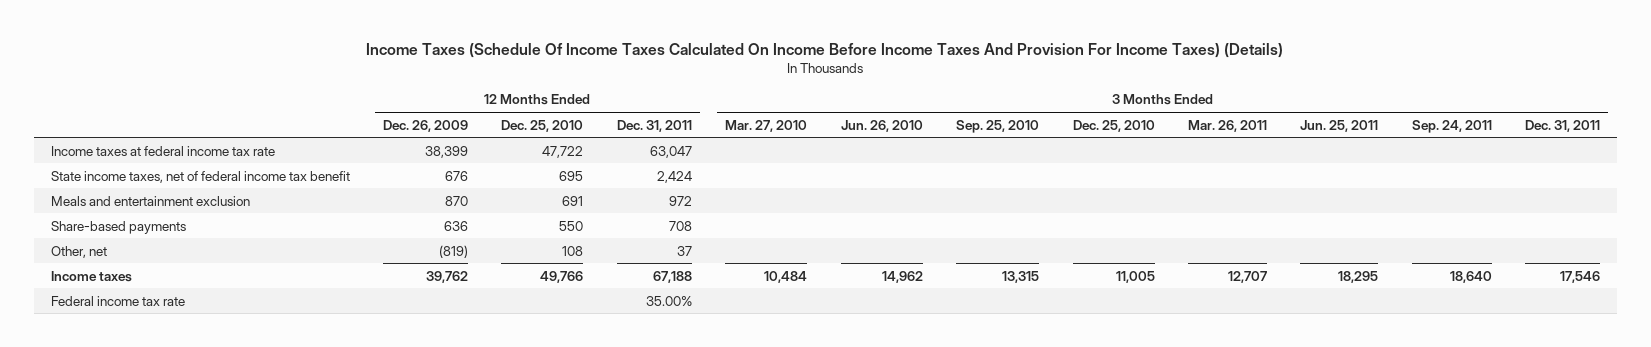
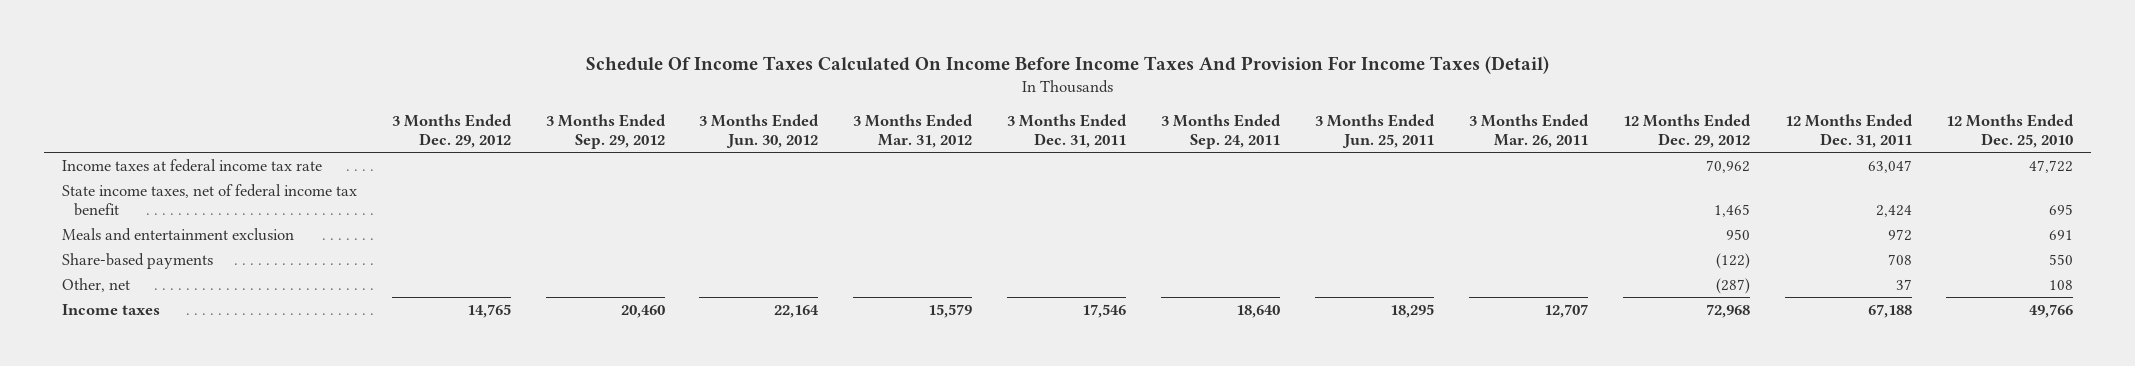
- Income Taxes (Schedule Of Income Taxes Calculated On Income Before Income Taxes And Provision For Income Taxes) (Details)
+ Schedule Of Income Taxes Calculated On Income Before Income Taxes And Provision For Income Taxes (Detail)
- | 12 Months Ended Dec. 26, 2009 | 12 Months Ended Dec. 25, 2010 | 12 Months Ended Dec. 31, 2011 | 3 Months Ended Mar. 27, 2010 | 3 Months Ended Jun. 26, 2010 | 3 Months Ended Sep. 25, 2010 | 3 Months Ended Dec. 25, 2010 | 3 Months Ended Mar. 26, 2011 | 3 Months Ended Jun. 25, 2011 | 3 Months Ended Sep. 24, 2011 | 3 Months Ended Dec. 31, 2011
+ | 3 Months Ended Dec. 29, 2012 | 3 Months Ended Sep. 29, 2012 | 3 Months Ended Jun. 30, 2012 | 3 Months Ended Mar. 31, 2012 | 3 Months Ended Dec. 31, 2011 | 3 Months Ended Sep. 24, 2011 | 3 Months Ended Jun. 25, 2011 | 3 Months Ended Mar. 26, 2011 | 12 Months Ended Dec. 29, 2012 | 12 Months Ended Dec. 31, 2011 | 12 Months Ended Dec. 25, 2010
- Federal income tax rate | | | 35.00% | | | | | | | |

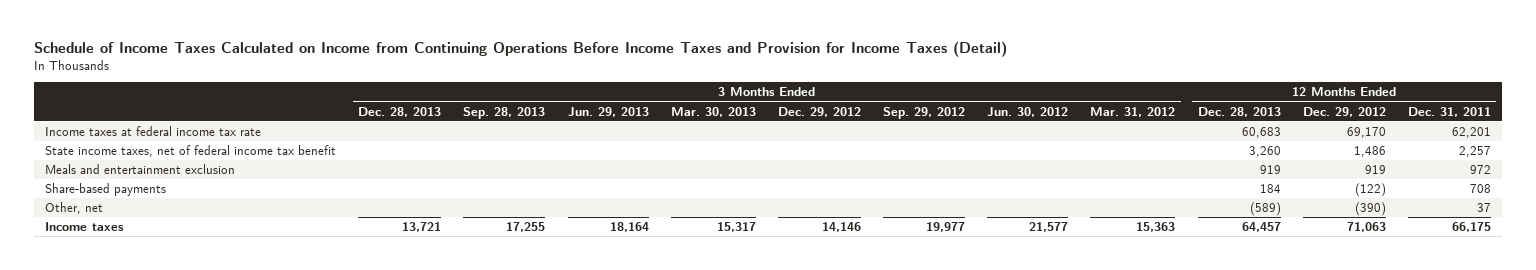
- Schedule Of Income Taxes Calculated On Income Before Income Taxes And Provision For Income Taxes (Detail)
+ Schedule of Income Taxes Calculated on Income from Continuing Operations Before Income Taxes and Provision for Income Taxes (Detail)
- | 3 Months Ended Dec. 29, 2012 | 3 Months Ended Sep. 29, 2012 | 3 Months Ended Jun. 30, 2012 | 3 Months Ended Mar. 31, 2012 | 3 Months Ended Dec. 31, 2011 | 3 Months Ended Sep. 24, 2011 | 3 Months Ended Jun. 25, 2011 | 3 Months Ended Mar. 26, 2011 | 12 Months Ended Dec. 29, 2012 | 12 Months Ended Dec. 31, 2011 | 12 Months Ended Dec. 25, 2010
+ | 3 Months Ended Dec. 28, 2013 | 3 Months Ended Sep. 28, 2013 | 3 Months Ended Jun. 29, 2013 | 3 Months Ended Mar. 30, 2013 | 3 Months Ended Dec. 29, 2012 | 3 Months Ended Sep. 29, 2012 | 3 Months Ended Jun. 30, 2012 | 3 Months Ended Mar. 31, 2012 | 12 Months Ended Dec. 28, 2013 | 12 Months Ended Dec. 29, 2012 | 12 Months Ended Dec. 31, 2011
- Income taxes at federal income tax rate | | | | | | | | | 70,962 | 63,047 | 47,722
- State income taxes, net of federal income tax benefit | | | | | | | | | 1,465 | 2,424 | 695
- Meals and entertainment exclusion | | | | | | | | | 950 | 972 | 691
+ Income taxes at federal income tax rate | | | | | | | | | 60,683 | 69,170 | 62,201
+ State income taxes, net of federal income tax benefit | | | | | | | | | 3,260 | 1,486 | 2,257
+ Meals and entertainment exclusion | | | | | | | | | 919 | 919 | 972
- Other, net | | | | | | | | | (287) | 37 | 108
- Income taxes | 14,765 | 20,460 | 22,164 | 15,579 | 17,546 | 18,640 | 18,295 | 12,707 | 72,968 | 67,188 | 49,766
+ Other, net | | | | | | | | | (589) | (390) | 37
+ Income taxes | 13,721 | 17,255 | 18,164 | 15,317 | 14,146 | 19,977 | 21,577 | 15,363 | 64,457 | 71,063 | 66,175

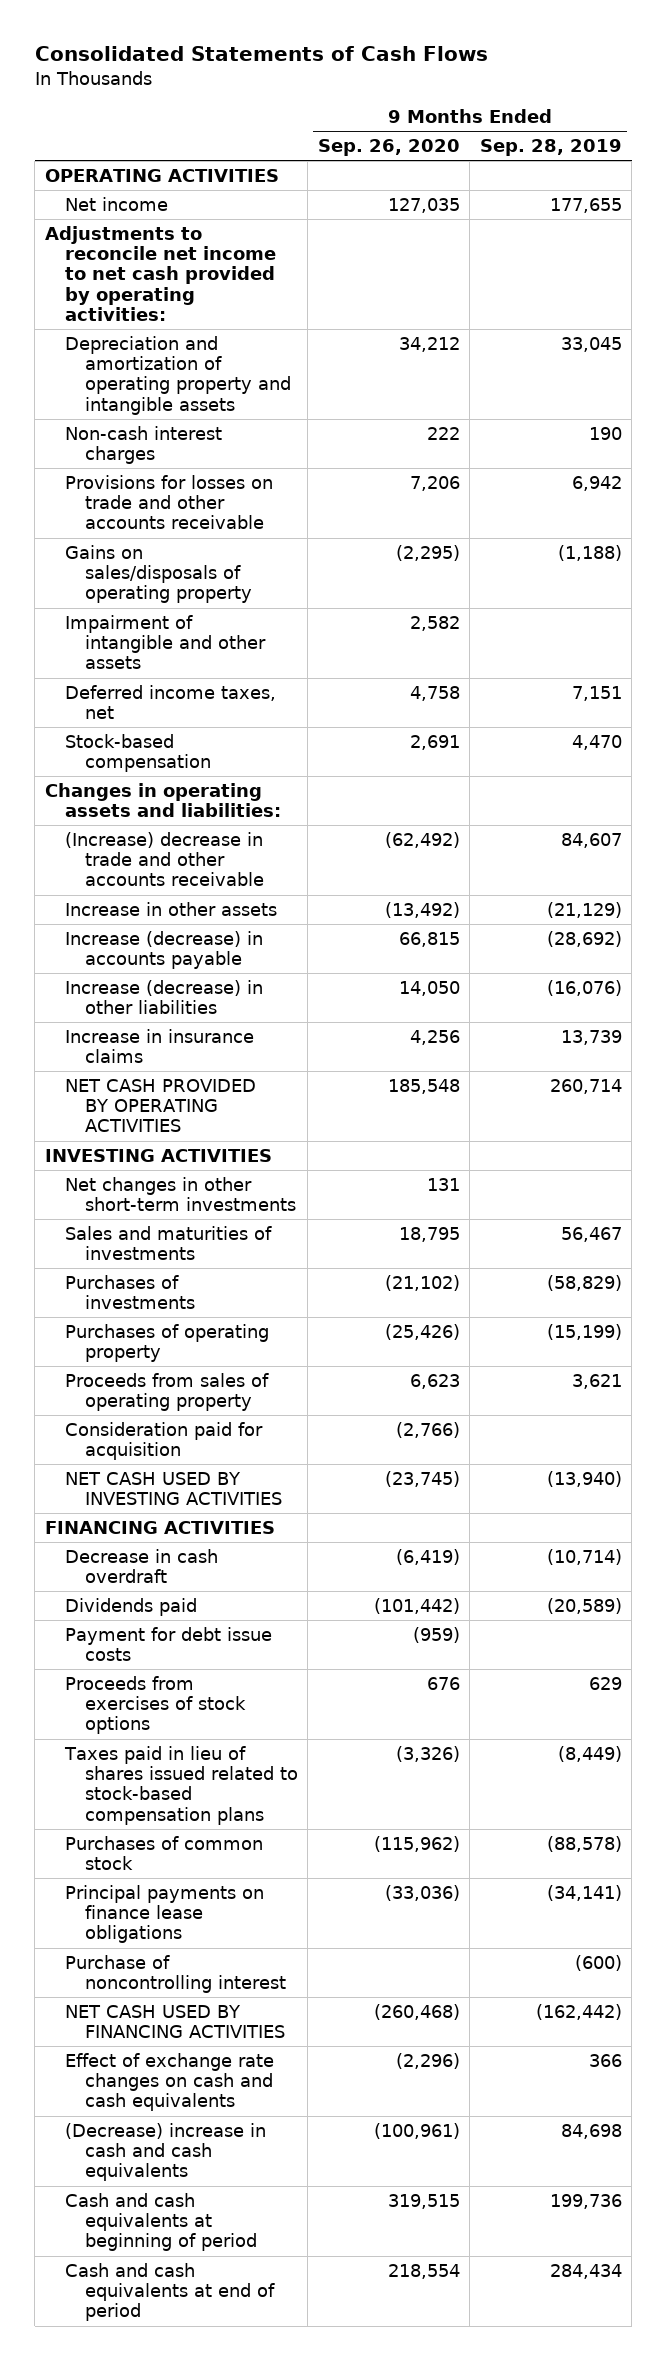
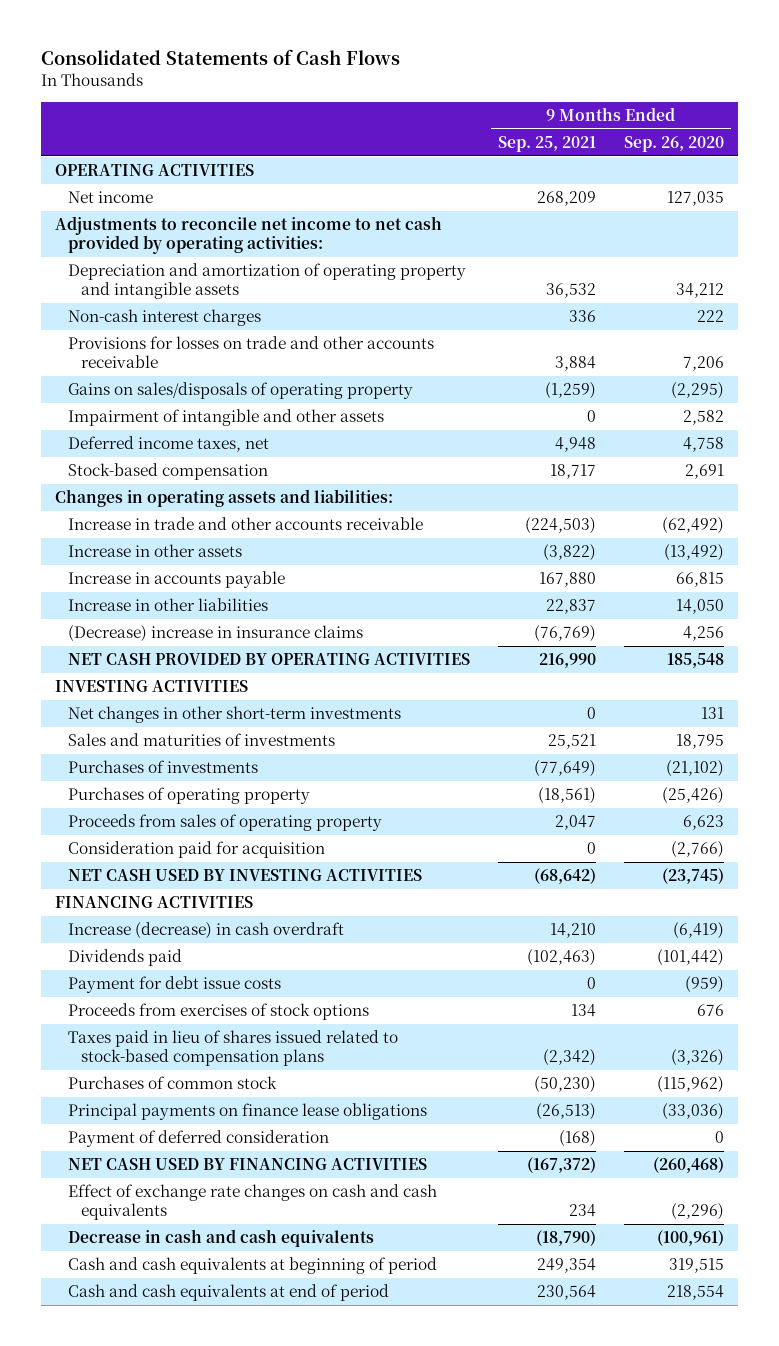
- | 9 Months Ended Sep. 26, 2020 | 9 Months Ended Sep. 28, 2019
+ | 9 Months Ended Sep. 25, 2021 | 9 Months Ended Sep. 26, 2020
- (Increase) decrease in trade and other accounts receivable | (62,492) | 84,607
+ Increase in trade and other accounts receivable | (224,503) | (62,492)
- Increase (decrease) in accounts payable | 66,815 | (28,692)
- Increase (decrease) in other liabilities | 14,050 | (16,076)
- Increase in insurance claims | 4,256 | 13,739
+ Increase in accounts payable | 167,880 | 66,815
+ Increase in other liabilities | 22,837 | 14,050
+ (Decrease) increase in insurance claims | (76,769) | 4,256
- Decrease in cash overdraft | (6,419) | (10,714)
+ Increase (decrease) in cash overdraft | 14,210 | (6,419)
- Purchase of noncontrolling interest | | (600)
+ Payment of deferred consideration | (168) | 0
- (Decrease) increase in cash and cash equivalents | (100,961) | 84,698
+ Decrease in cash and cash equivalents | (18,790) | (100,961)

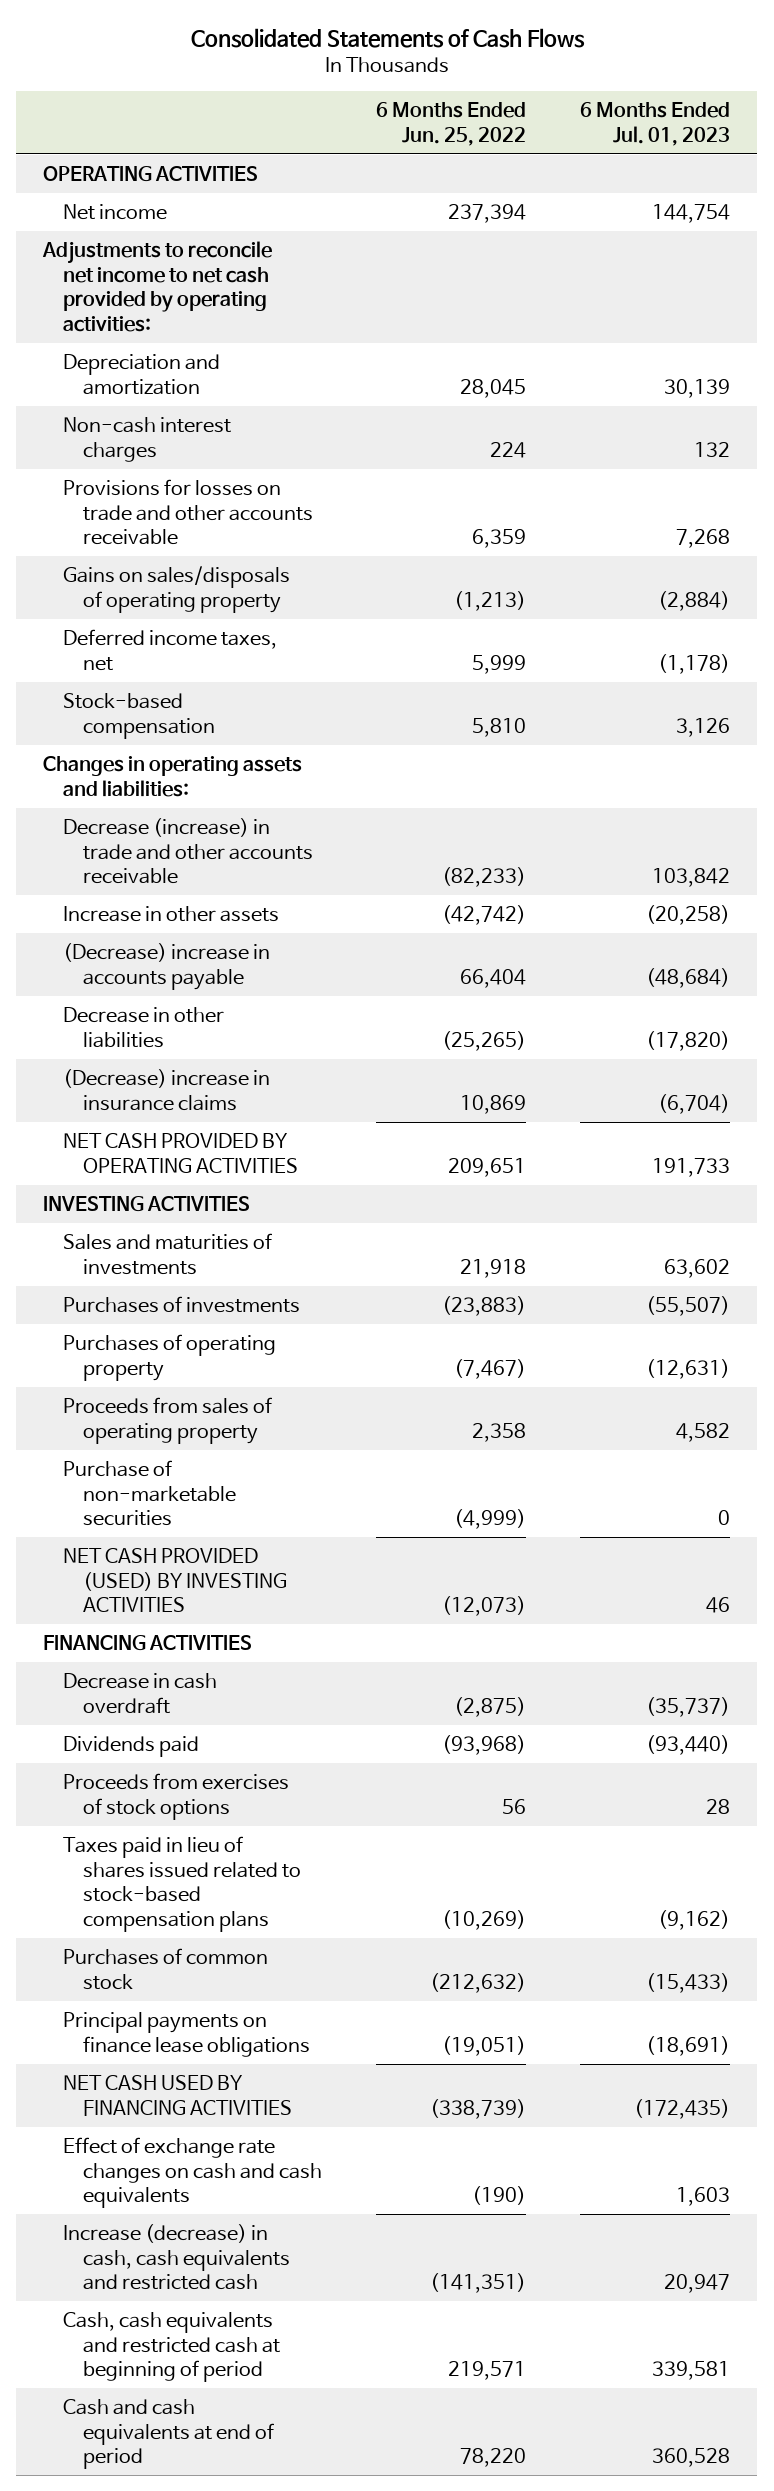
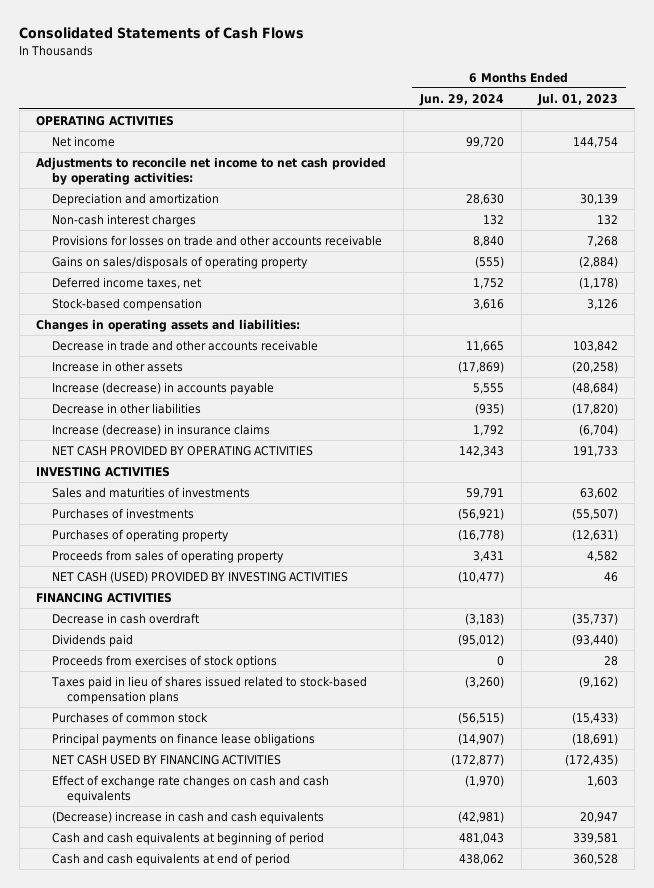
- | 6 Months Ended Jun. 25, 2022 | 6 Months Ended Jul. 01, 2023
+ | 6 Months Ended Jun. 29, 2024 | 6 Months Ended Jul. 01, 2023
- Decrease (increase) in trade and other accounts receivable | (82,233) | 103,842
+ Decrease in trade and other accounts receivable | 11,665 | 103,842
- (Decrease) increase in accounts payable | 66,404 | (48,684)
+ Increase (decrease) in accounts payable | 5,555 | (48,684)
- (Decrease) increase in insurance claims | 10,869 | (6,704)
+ Increase (decrease) in insurance claims | 1,792 | (6,704)
- Purchase of non-marketable securities | (4,999) | 0
- NET CASH PROVIDED (USED) BY INVESTING ACTIVITIES | (12,073) | 46
+ NET CASH (USED) PROVIDED BY INVESTING ACTIVITIES | (10,477) | 46
- Increase (decrease) in cash, cash equivalents and restricted cash | (141,351) | 20,947
- Cash, cash equivalents and restricted cash at beginning of period | 219,571 | 339,581
+ (Decrease) increase in cash and cash equivalents | (42,981) | 20,947
+ Cash and cash equivalents at beginning of period | 481,043 | 339,581

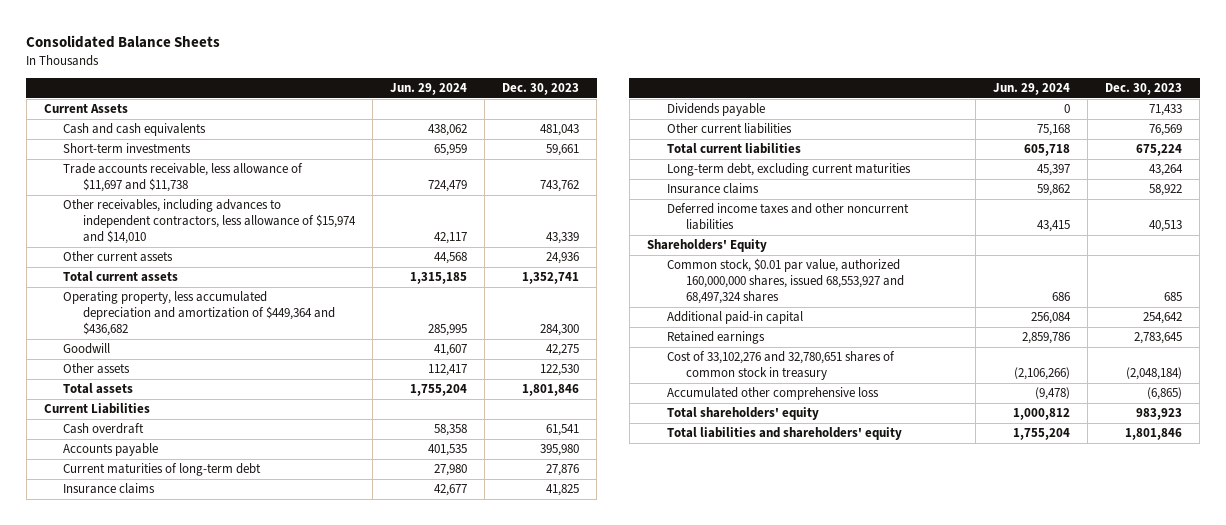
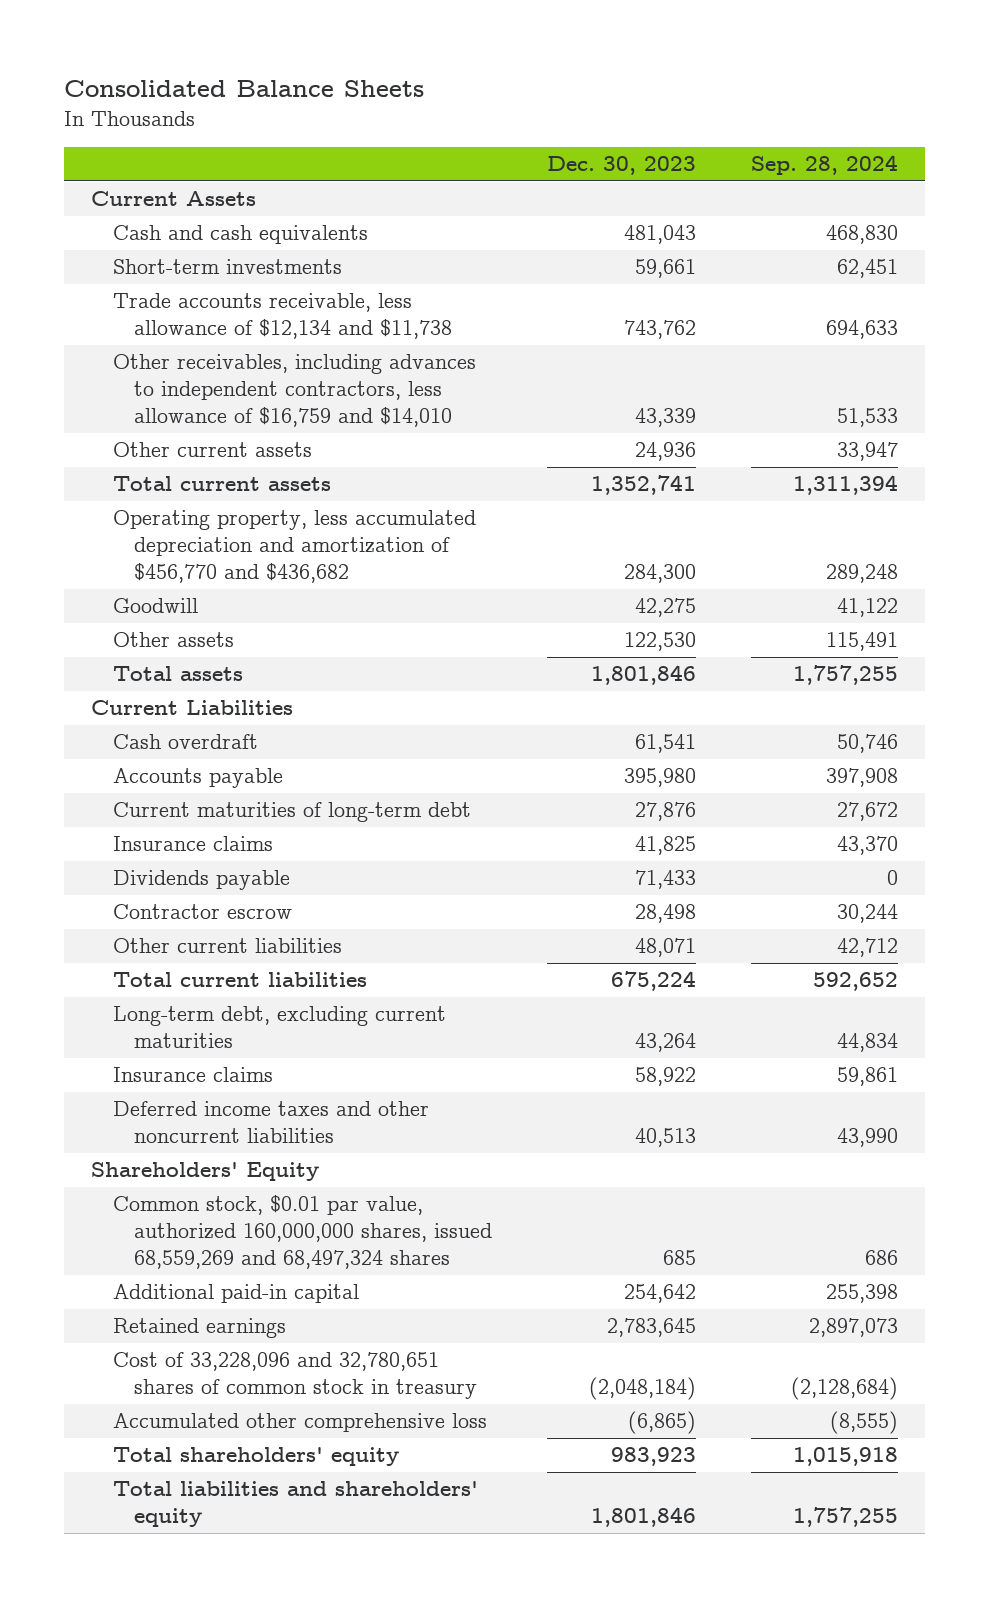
- | Jun. 29, 2024 | Dec. 30, 2023
+ | Dec. 30, 2023 | Sep. 28, 2024
- Trade accounts receivable, less allowance of $11,697 and $11,738 | 724,479 | 743,762
- Other receivables, including advances to independent contractors, less allowance of $15,974 and $14,010 | 42,117 | 43,339
+ Trade accounts receivable, less allowance of $12,134 and $11,738 | 743,762 | 694,633
+ Other receivables, including advances to independent contractors, less allowance of $16,759 and $14,010 | 43,339 | 51,533
- Operating property, less accumulated depreciation and amortization of $449,364 and $436,682 | 285,995 | 284,300
+ Operating property, less accumulated depreciation and amortization of $456,770 and $436,682 | 284,300 | 289,248
- Other current liabilities | 75,168 | 76,569
+ Contractor escrow | 28,498 | 30,244
+ Other current liabilities | 48,071 | 42,712
- Common stock, $0.01 par value, authorized 160,000,000 shares, issued 68,553,927 and 68,497,324 shares | 686 | 685
+ Common stock, $0.01 par value, authorized 160,000,000 shares, issued 68,559,269 and 68,497,324 shares | 685 | 686
- Cost of 33,102,276 and 32,780,651 shares of common stock in treasury | (2,106,266) | (2,048,184)
+ Cost of 33,228,096 and 32,780,651 shares of common stock in treasury | (2,048,184) | (2,128,684)

